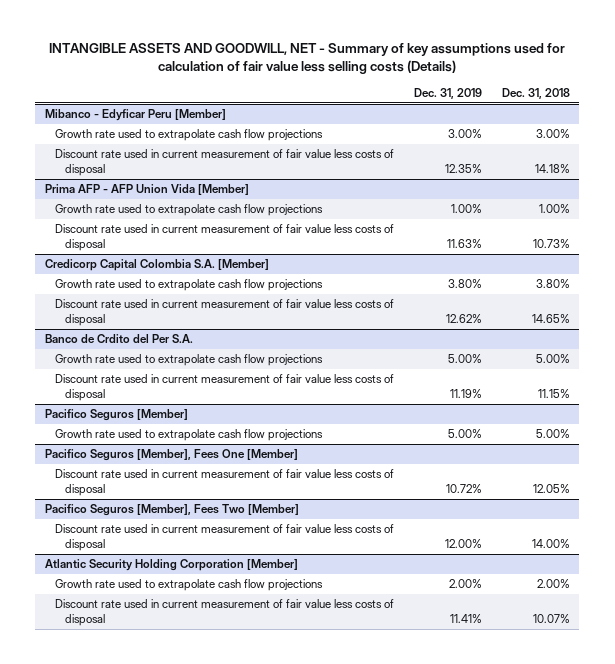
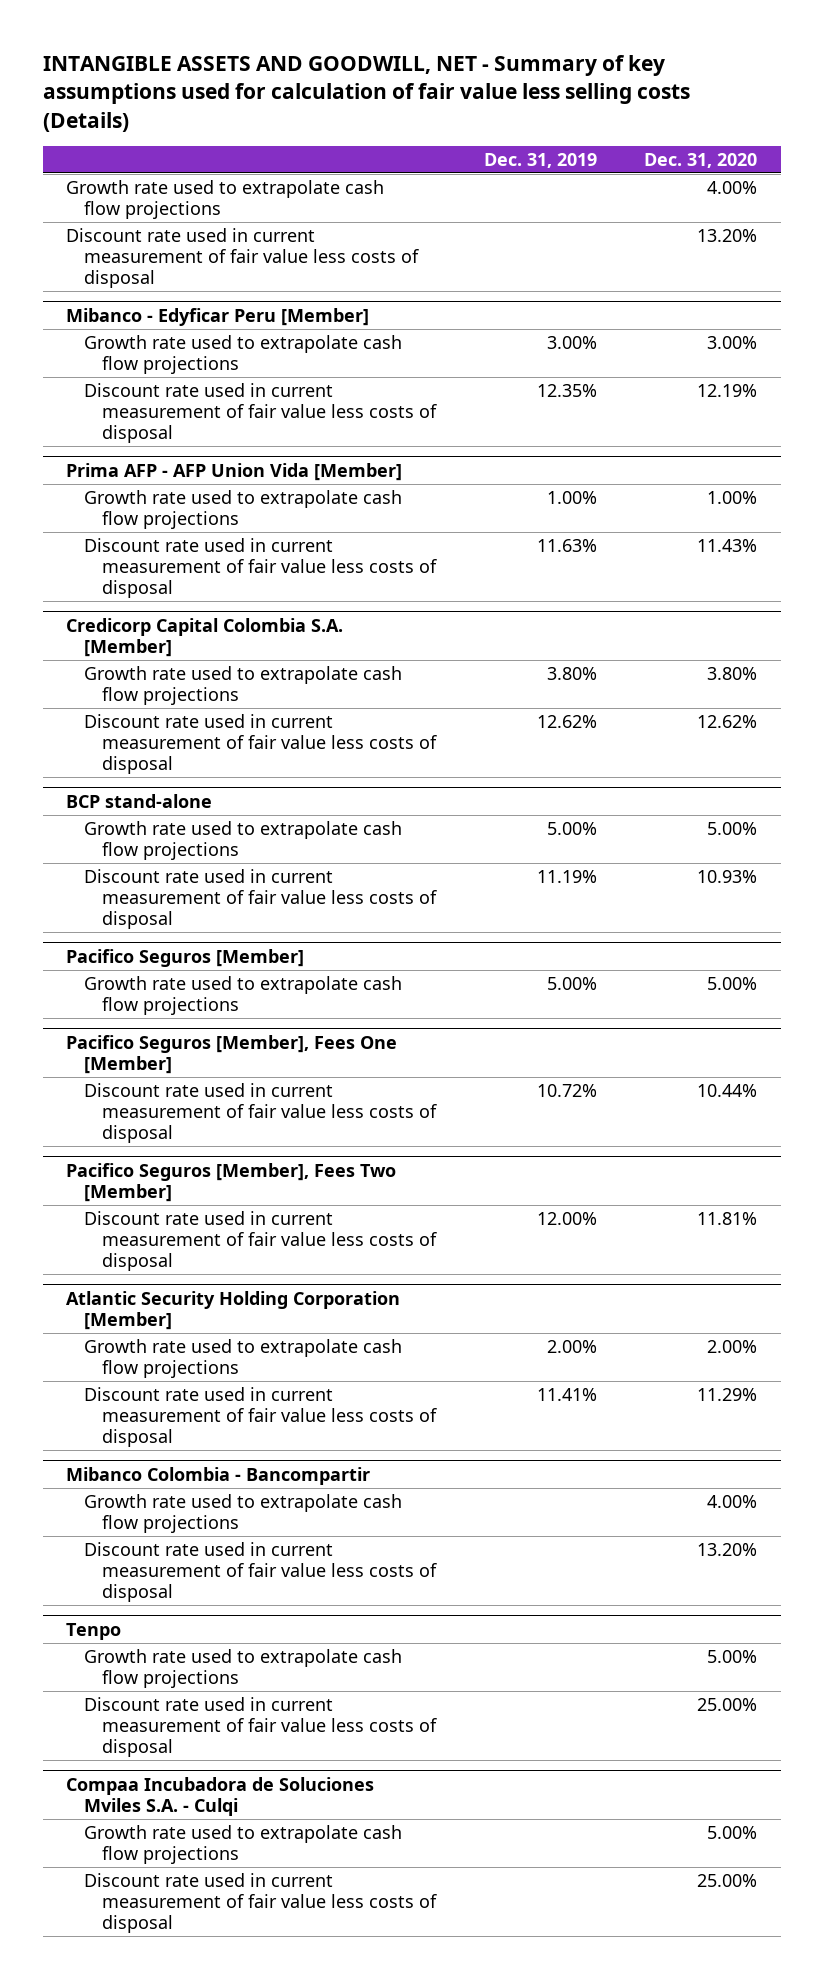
- | Dec. 31, 2019 | Dec. 31, 2018
+ | Dec. 31, 2019 | Dec. 31, 2020
+ Growth rate used to extrapolate cash flow projections | | 4.00%
+ Discount rate used in current measurement of fair value less costs of disposal | | 13.20%
- Banco de Crdito del Per S.A.
+ BCP stand-alone
+ Mibanco Colombia - Bancompartir
+ Growth rate used to extrapolate cash flow projections | | 4.00%
+ Discount rate used in current measurement of fair value less costs of disposal | | 13.20%
+ Tenpo
+ Growth rate used to extrapolate cash flow projections | | 5.00%
+ Discount rate used in current measurement of fair value less costs of disposal | | 25.00%
+ Compaa Incubadora de Soluciones Mviles S.A. - Culqi
+ Growth rate used to extrapolate cash flow projections | | 5.00%
+ Discount rate used in current measurement of fair value less costs of disposal | | 25.00%

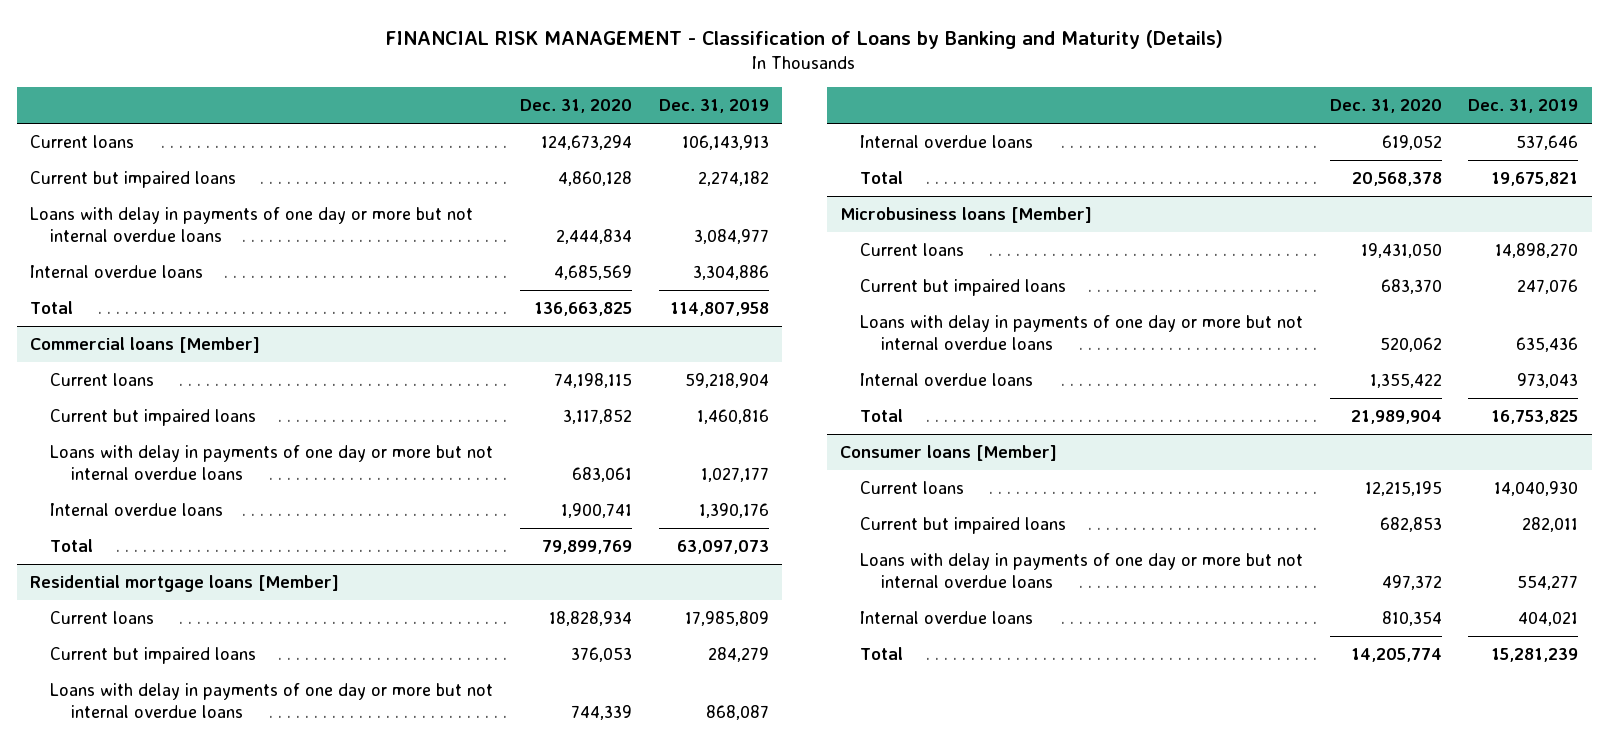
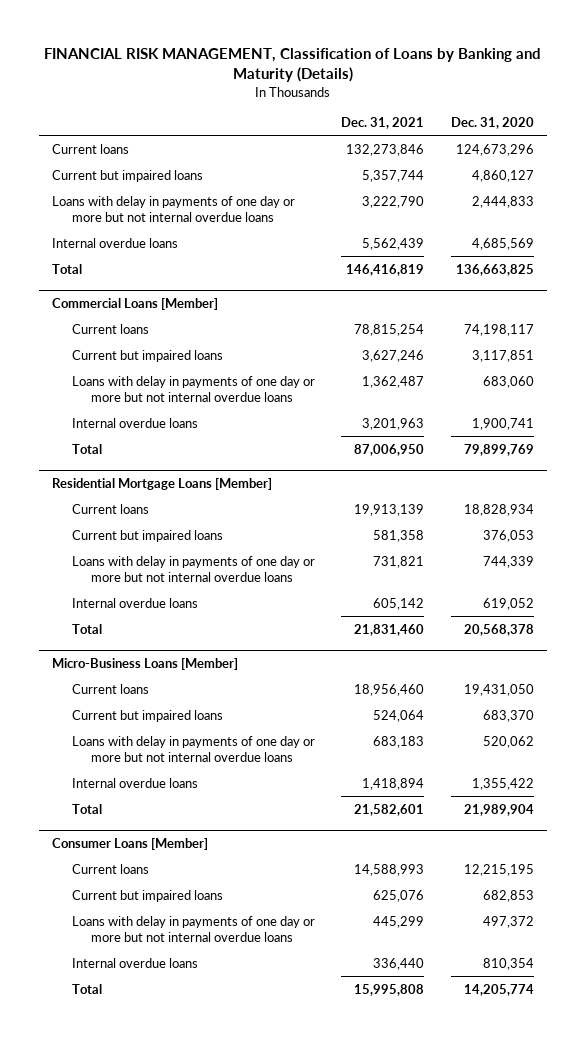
- FINANCIAL RISK MANAGEMENT - Classification of Loans by Banking and Maturity (Details)
+ FINANCIAL RISK MANAGEMENT, Classification of Loans by Banking and Maturity (Details)
- | Dec. 31, 2020 | Dec. 31, 2019
+ | Dec. 31, 2021 | Dec. 31, 2020
- Current loans | 124,673,294 | 106,143,913
- Current but impaired loans | 4,860,128 | 2,274,182
- Loans with delay in payments of one day or more but not internal overdue loans | 2,444,834 | 3,084,977
+ Current loans | 132,273,846 | 124,673,296
+ Current but impaired loans | 5,357,744 | 4,860,127
+ Loans with delay in payments of one day or more but not internal overdue loans | 3,222,790 | 2,444,833
- Commercial loans [Member]
- Current loans | 74,198,115 | 59,218,904
- Current but impaired loans | 3,117,852 | 1,460,816
- Loans with delay in payments of one day or more but not internal overdue loans | 683,061 | 1,027,177
+ Commercial Loans [Member]
+ Current loans | 78,815,254 | 74,198,117
+ Current but impaired loans | 3,627,246 | 3,117,851
+ Loans with delay in payments of one day or more but not internal overdue loans | 1,362,487 | 683,060
- Residential mortgage loans [Member]
+ Residential Mortgage Loans [Member]
- Microbusiness loans [Member]
+ Micro-Business Loans [Member]
- Consumer loans [Member]
+ Consumer Loans [Member]

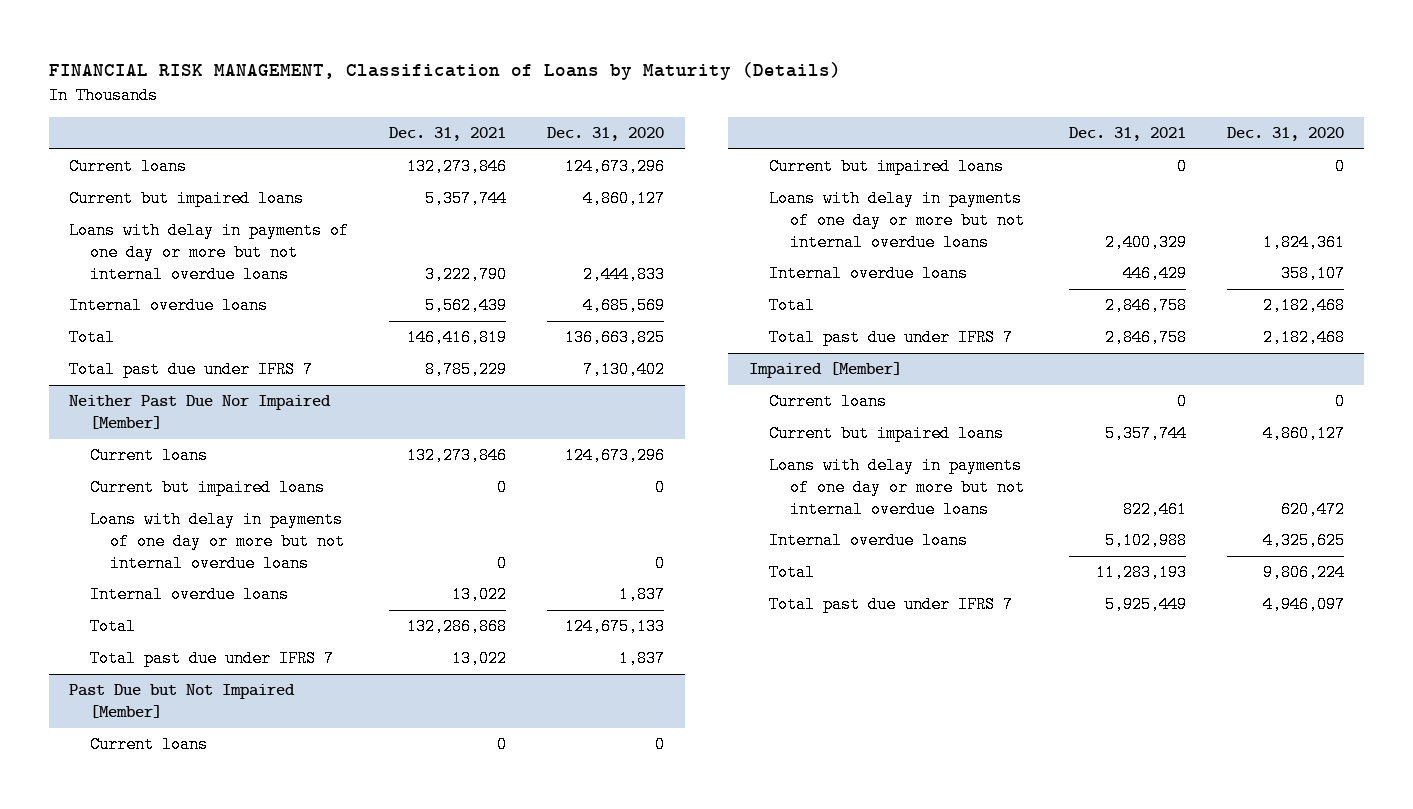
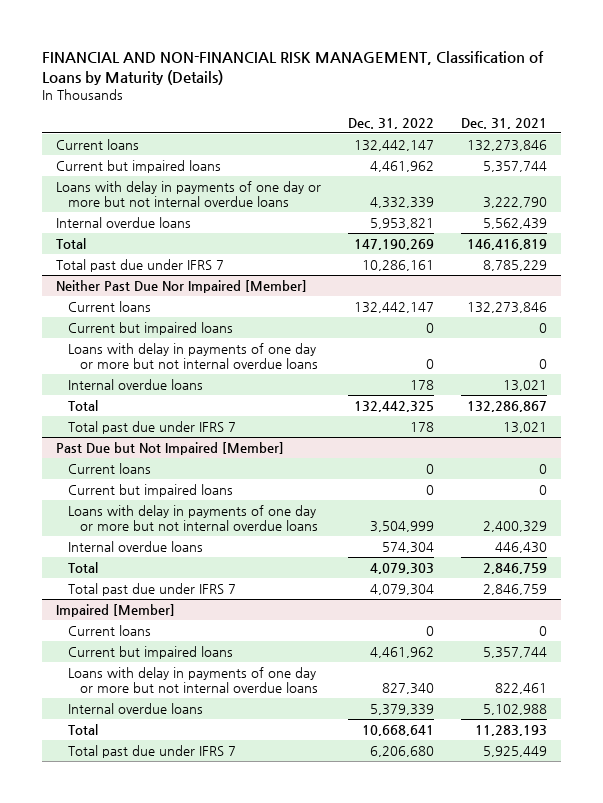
- FINANCIAL RISK MANAGEMENT, Classification of Loans by Maturity (Details)
+ FINANCIAL AND NON-FINANCIAL RISK MANAGEMENT, Classification of Loans by Maturity (Details)
- | Dec. 31, 2021 | Dec. 31, 2020
+ | Dec. 31, 2022 | Dec. 31, 2021
@ Neither Past Due Nor Impaired [Member]
- Internal overdue loans | 13,022 | 1,837
- Total | 132,286,868 | 124,675,133
- Total past due under IFRS 7 | 13,022 | 1,837
+ Internal overdue loans | 178 | 13,021
+ Total | 132,442,325 | 132,286,867
+ Total past due under IFRS 7 | 178 | 13,021
@ Past Due but Not Impaired [Member]
- Internal overdue loans | 446,429 | 358,107
- Total | 2,846,758 | 2,182,468
- Total past due under IFRS 7 | 2,846,758 | 2,182,468
+ Internal overdue loans | 574,304 | 446,430
+ Total | 4,079,303 | 2,846,759
+ Total past due under IFRS 7 | 4,079,304 | 2,846,759

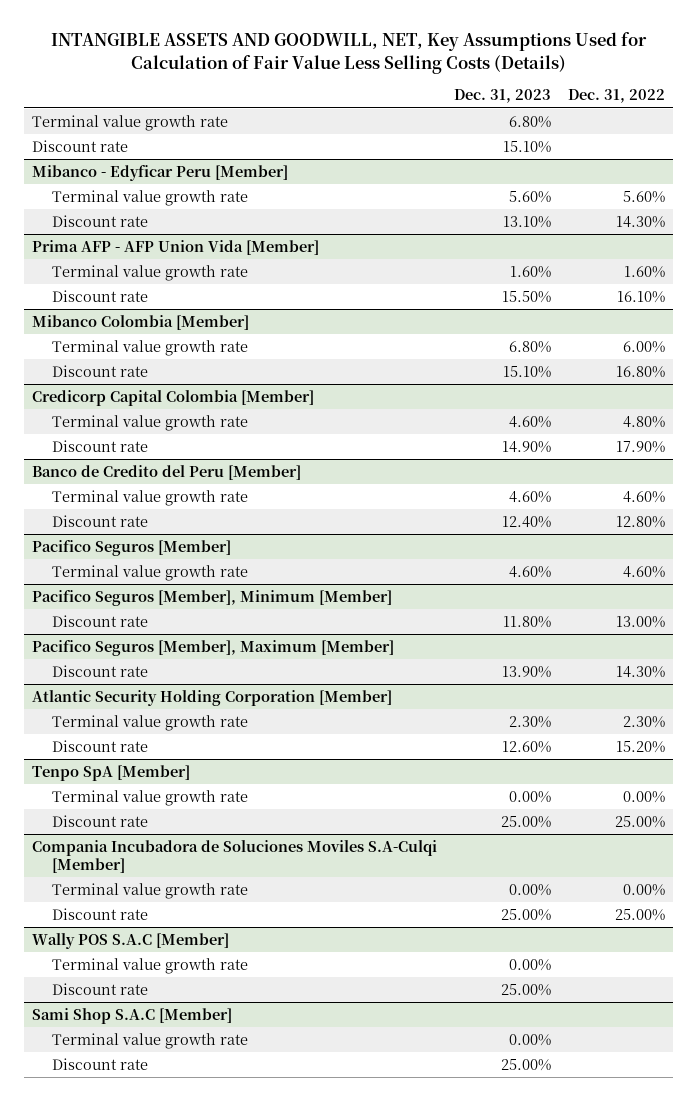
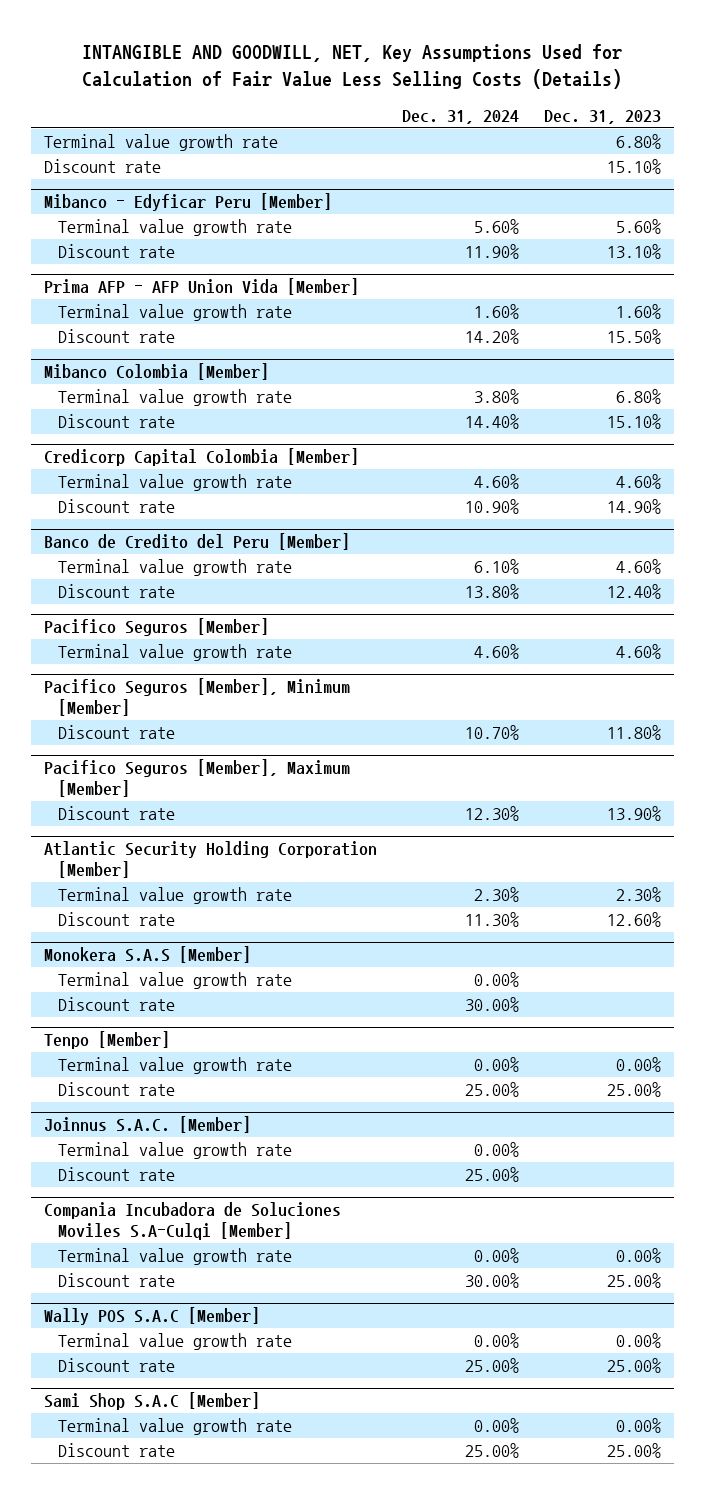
- INTANGIBLE ASSETS AND GOODWILL, NET, Key Assumptions Used for Calculation of Fair Value Less Selling Costs (Details)
+ INTANGIBLE AND GOODWILL, NET, Key Assumptions Used for Calculation of Fair Value Less Selling Costs (Details)
- | Dec. 31, 2023 | Dec. 31, 2022
+ | Dec. 31, 2024 | Dec. 31, 2023
- Tenpo SpA [Member]
+ Monokera S.A.S [Member]
+ Terminal value growth rate | 0.00% |
+ Discount rate | 30.00% |
+ Tenpo [Member]
+ Joinnus S.A.C. [Member]
+ Terminal value growth rate | 0.00% |
+ Discount rate | 25.00% |

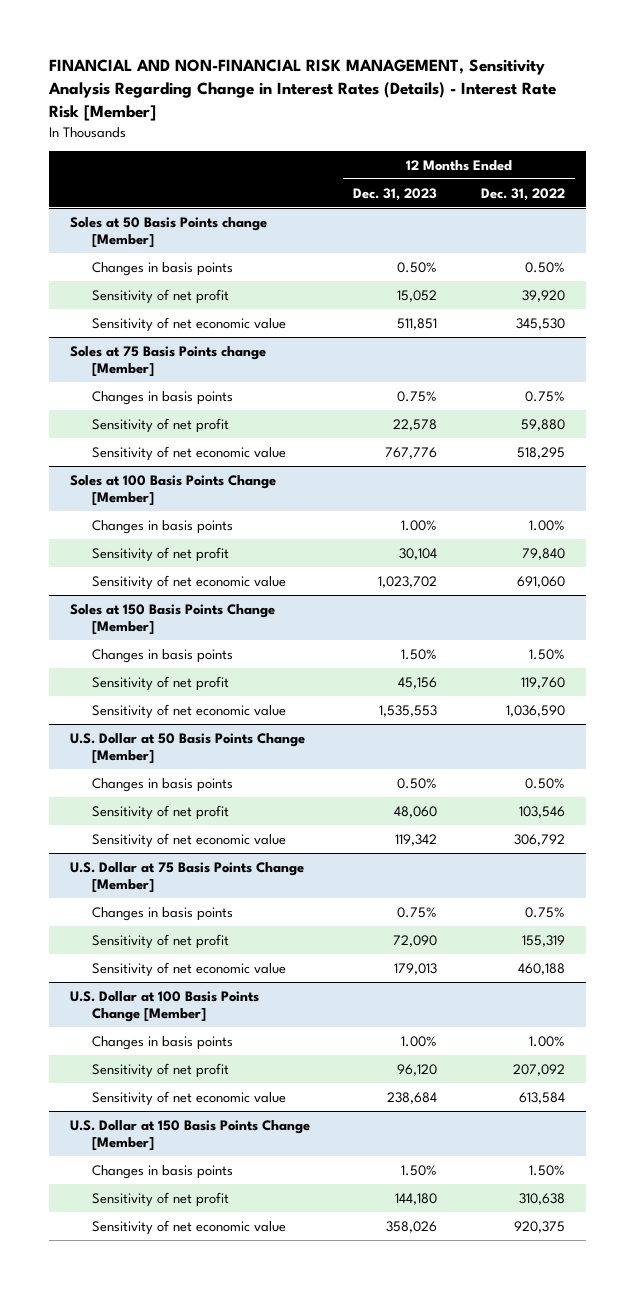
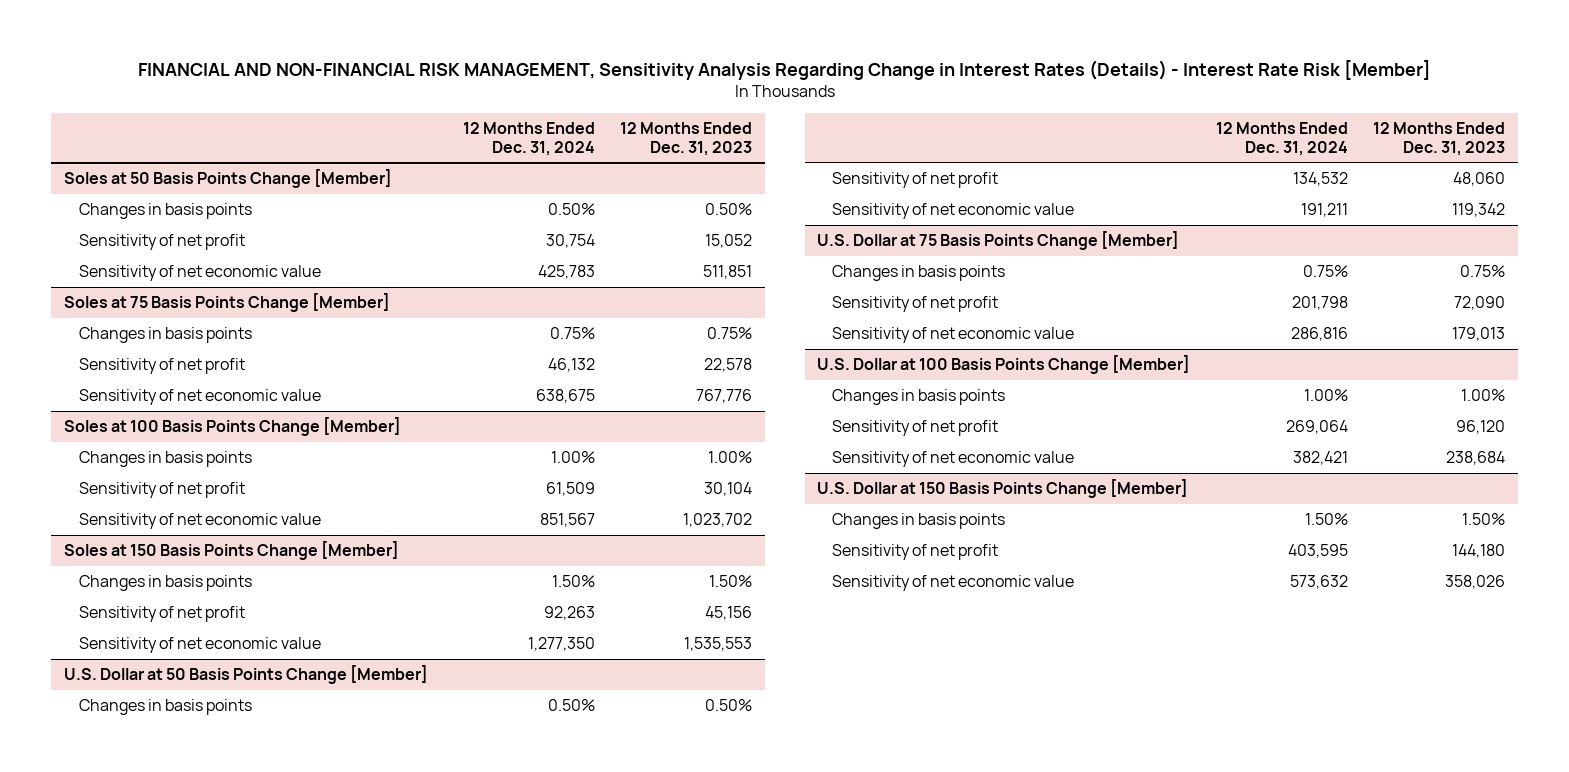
- | 12 Months Ended Dec. 31, 2023 | 12 Months Ended Dec. 31, 2022
+ | 12 Months Ended Dec. 31, 2024 | 12 Months Ended Dec. 31, 2023
- Soles at 50 Basis Points change [Member]
+ Soles at 50 Basis Points Change [Member]
- Soles at 75 Basis Points change [Member]
+ Soles at 75 Basis Points Change [Member]

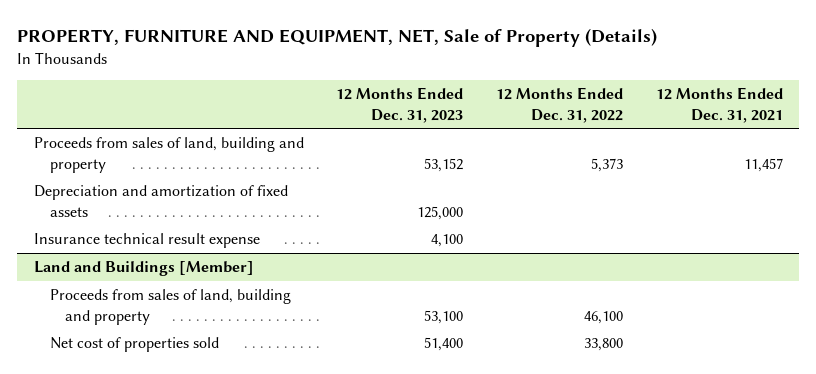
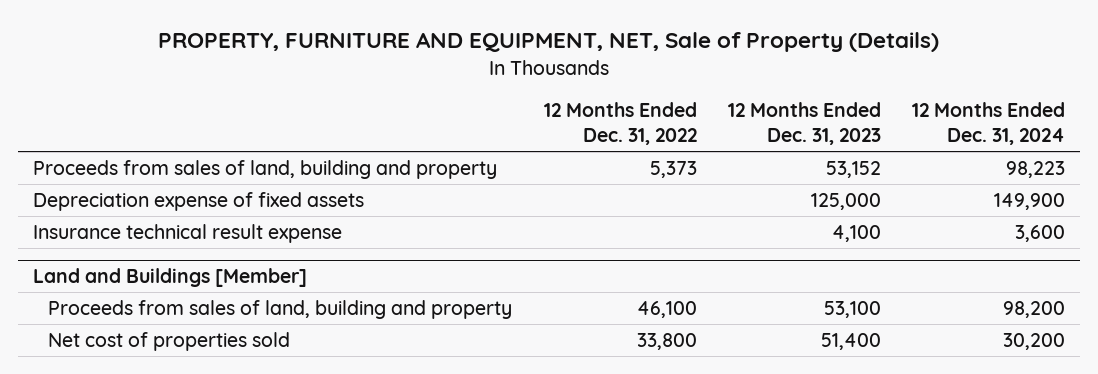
- | 12 Months Ended Dec. 31, 2023 | 12 Months Ended Dec. 31, 2022 | 12 Months Ended Dec. 31, 2021
+ | 12 Months Ended Dec. 31, 2022 | 12 Months Ended Dec. 31, 2023 | 12 Months Ended Dec. 31, 2024
- Depreciation and amortization of fixed assets | 125,000 | |
+ Depreciation expense of fixed assets | | 125,000 | 149,900

